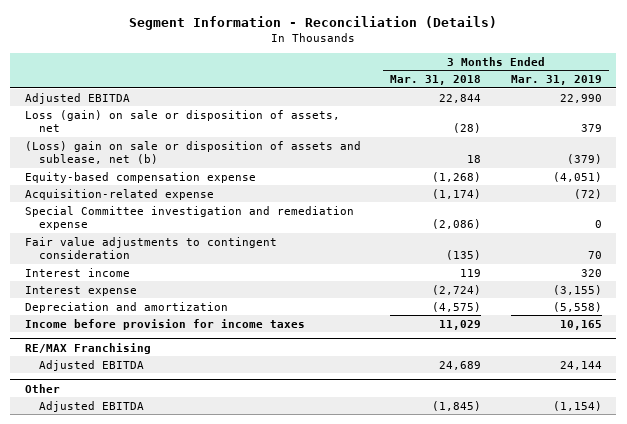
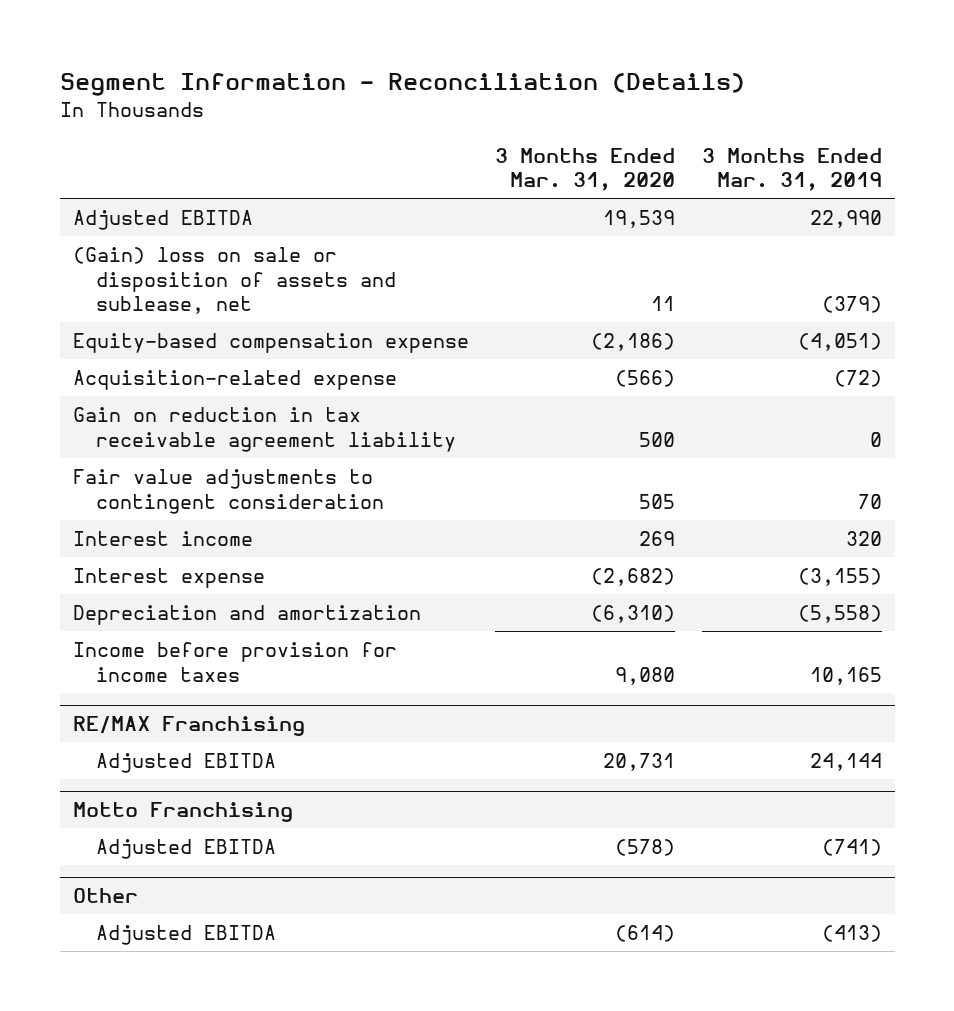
- | 3 Months Ended Mar. 31, 2018 | 3 Months Ended Mar. 31, 2019
+ | 3 Months Ended Mar. 31, 2020 | 3 Months Ended Mar. 31, 2019
- Loss (gain) on sale or disposition of assets, net | (28) | 379
- (Loss) gain on sale or disposition of assets and sublease, net (b) | 18 | (379)
+ (Gain) loss on sale or disposition of assets and sublease, net | 11 | (379)
- Special Committee investigation and remediation expense | (2,086) | 0
+ Gain on reduction in tax receivable agreement liability | 500 | 0
+ Motto Franchising
+ Adjusted EBITDA | (578) | (741)
@ Other
- Adjusted EBITDA | (1,845) | (1,154)
+ Adjusted EBITDA | (614) | (413)

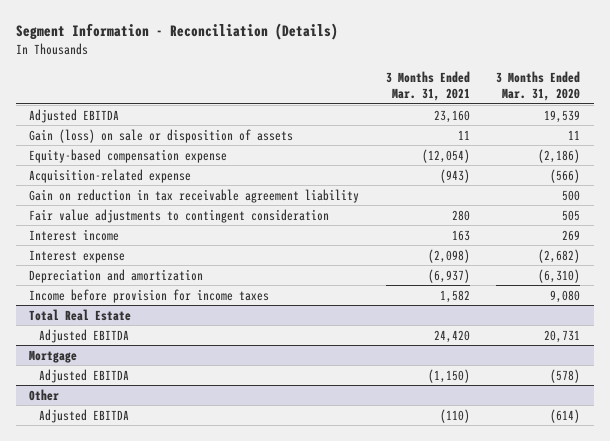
- | 3 Months Ended Mar. 31, 2020 | 3 Months Ended Mar. 31, 2019
+ | 3 Months Ended Mar. 31, 2021 | 3 Months Ended Mar. 31, 2020
- (Gain) loss on sale or disposition of assets and sublease, net | 11 | (379)
+ Gain (loss) on sale or disposition of assets | 11 | 11
- RE/MAX Franchising
+ Total Real Estate
- Motto Franchising
+ Mortgage

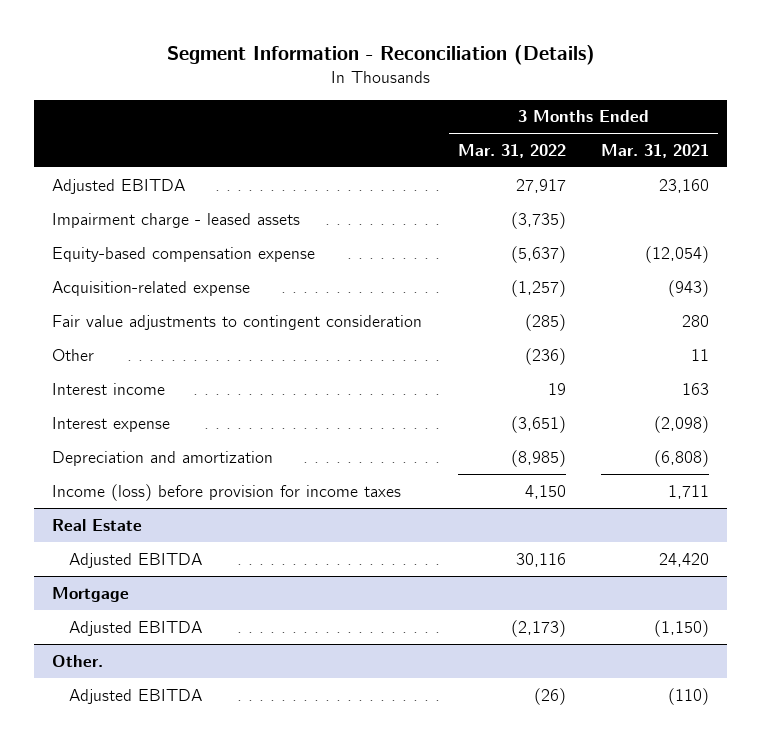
- | 3 Months Ended Mar. 31, 2021 | 3 Months Ended Mar. 31, 2020
+ | 3 Months Ended Mar. 31, 2022 | 3 Months Ended Mar. 31, 2021
- Gain (loss) on sale or disposition of assets | 11 | 11
+ Impairment charge - leased assets | (3,735) |
- Gain on reduction in tax receivable agreement liability | | 500
+ Other | (236) | 11
- Depreciation and amortization | (6,937) | (6,310)
- Income before provision for income taxes | 1,582 | 9,080
- Total Real Estate
+ Depreciation and amortization | (8,985) | (6,808)
+ Income (loss) before provision for income taxes | 4,150 | 1,711
+ Real Estate
- Other
+ Other.

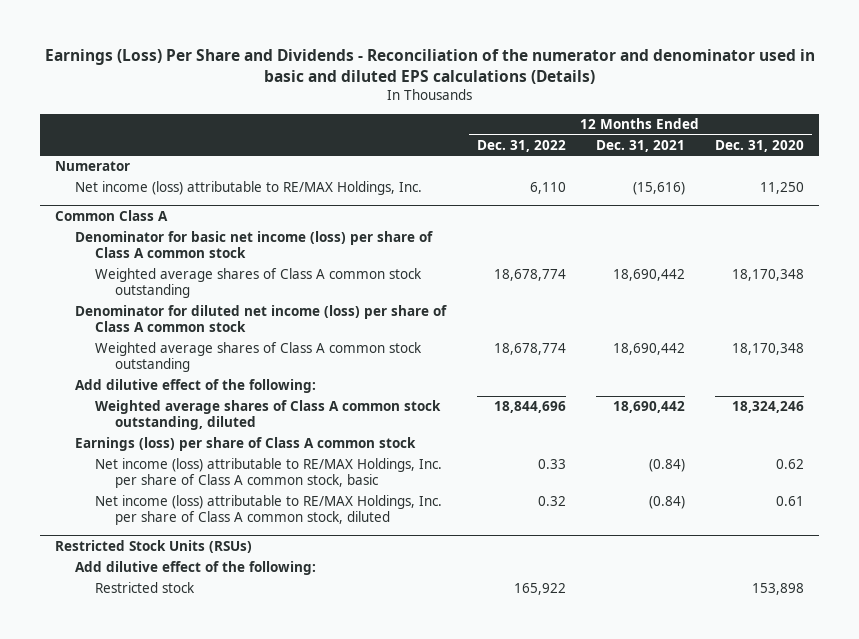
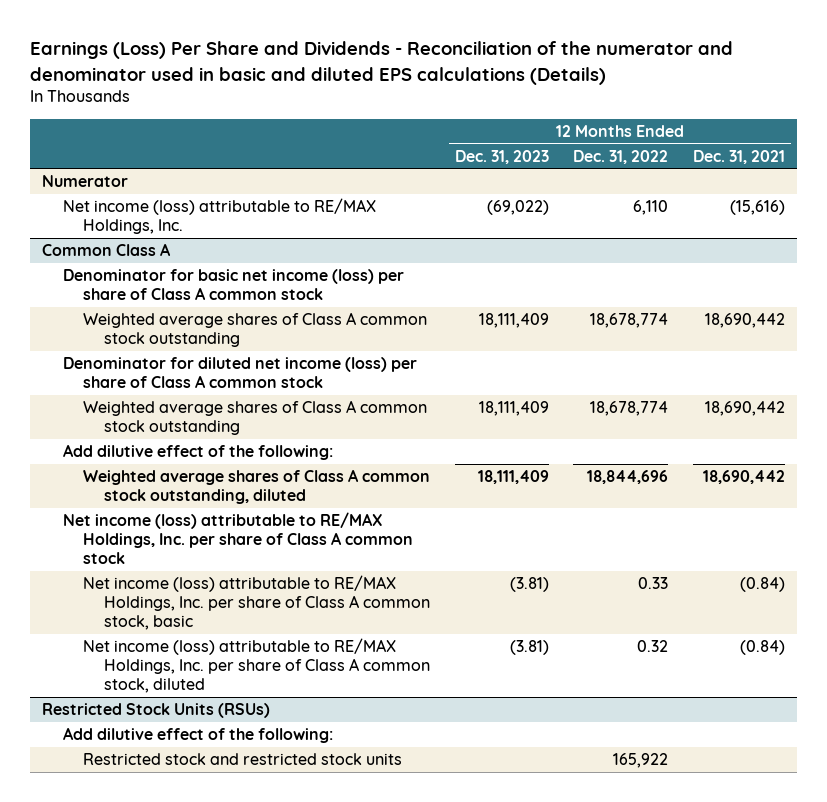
- | 12 Months Ended Dec. 31, 2022 | 12 Months Ended Dec. 31, 2021 | 12 Months Ended Dec. 31, 2020
+ | 12 Months Ended Dec. 31, 2023 | 12 Months Ended Dec. 31, 2022 | 12 Months Ended Dec. 31, 2021
@ Common Class A
- Earnings (loss) per share of Class A common stock
+ Net income (loss) attributable to RE/MAX Holdings, Inc. per share of Class A common stock
@ Restricted Stock Units (RSUs)
- Restricted stock | 165,922 | | 153,898
+ Restricted stock and restricted stock units | | 165,922 |

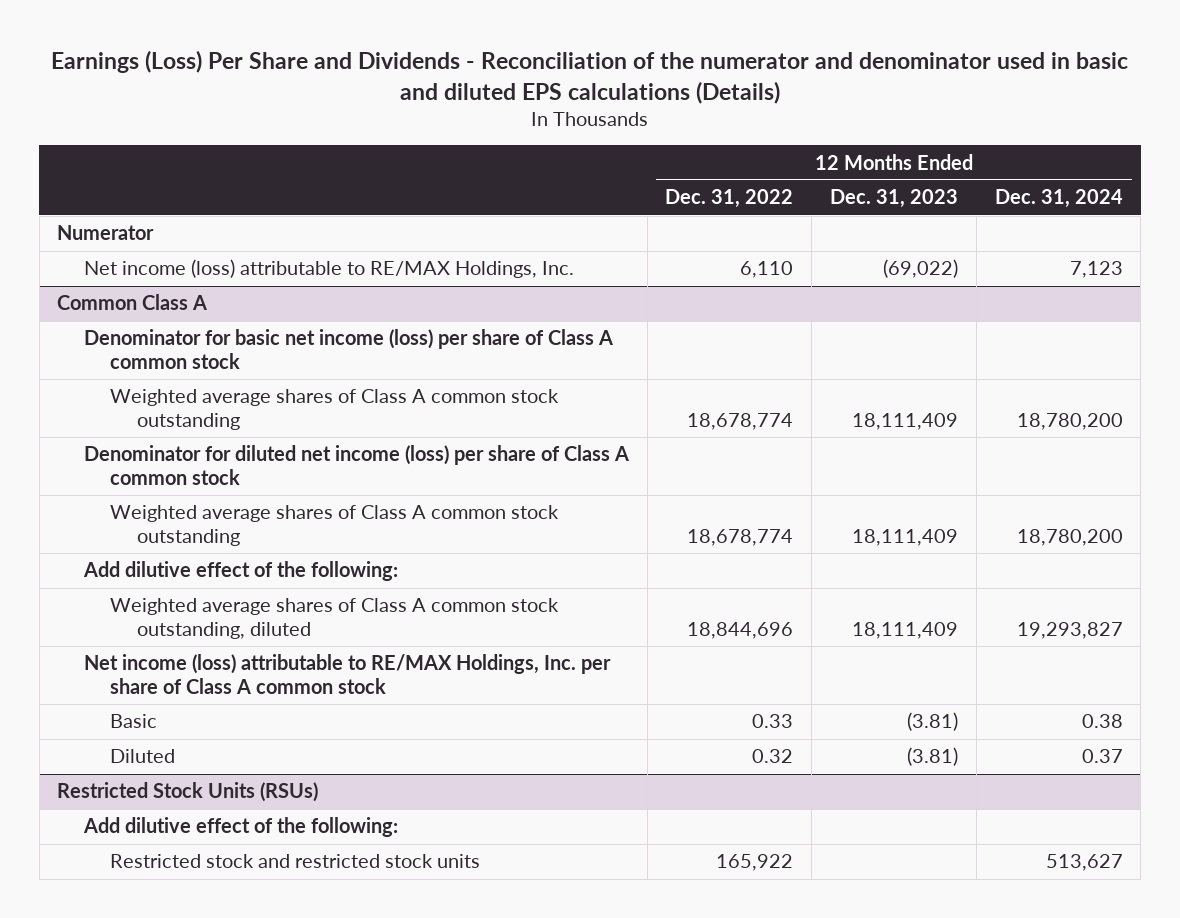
- | 12 Months Ended Dec. 31, 2023 | 12 Months Ended Dec. 31, 2022 | 12 Months Ended Dec. 31, 2021
+ | 12 Months Ended Dec. 31, 2022 | 12 Months Ended Dec. 31, 2023 | 12 Months Ended Dec. 31, 2024
@ Common Class A
- Net income (loss) attributable to RE/MAX Holdings, Inc. per share of Class A common stock, basic | (3.81) | 0.33 | (0.84)
- Net income (loss) attributable to RE/MAX Holdings, Inc. per share of Class A common stock, diluted | (3.81) | 0.32 | (0.84)
+ Basic | 0.33 | (3.81) | 0.38
+ Diluted | 0.32 | (3.81) | 0.37

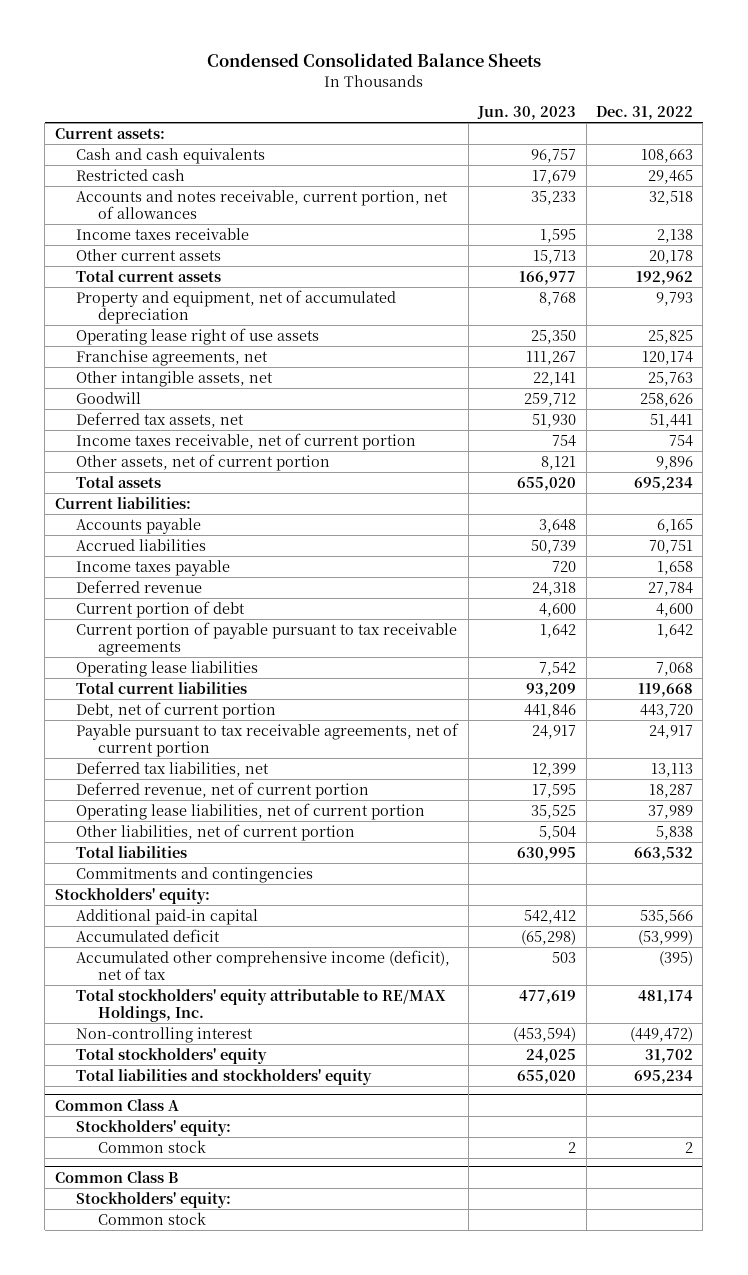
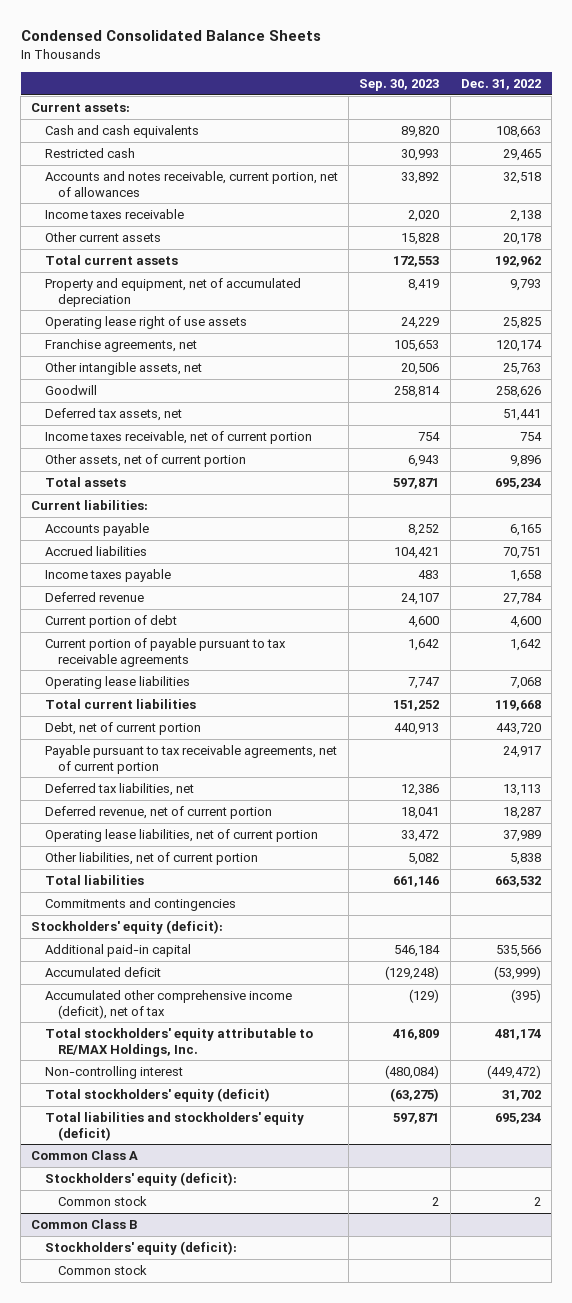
- | Jun. 30, 2023 | Dec. 31, 2022
+ | Sep. 30, 2023 | Dec. 31, 2022
- Stockholders' equity:
+ Stockholders' equity (deficit):
- Total stockholders' equity | 24,025 | 31,702
- Total liabilities and stockholders' equity | 655,020 | 695,234
+ Total stockholders' equity (deficit) | (63,275) | 31,702
+ Total liabilities and stockholders' equity (deficit) | 597,871 | 695,234
@ Common Class A
- Stockholders' equity:
+ Stockholders' equity (deficit):
@ Common Class B
- Stockholders' equity:
+ Stockholders' equity (deficit):

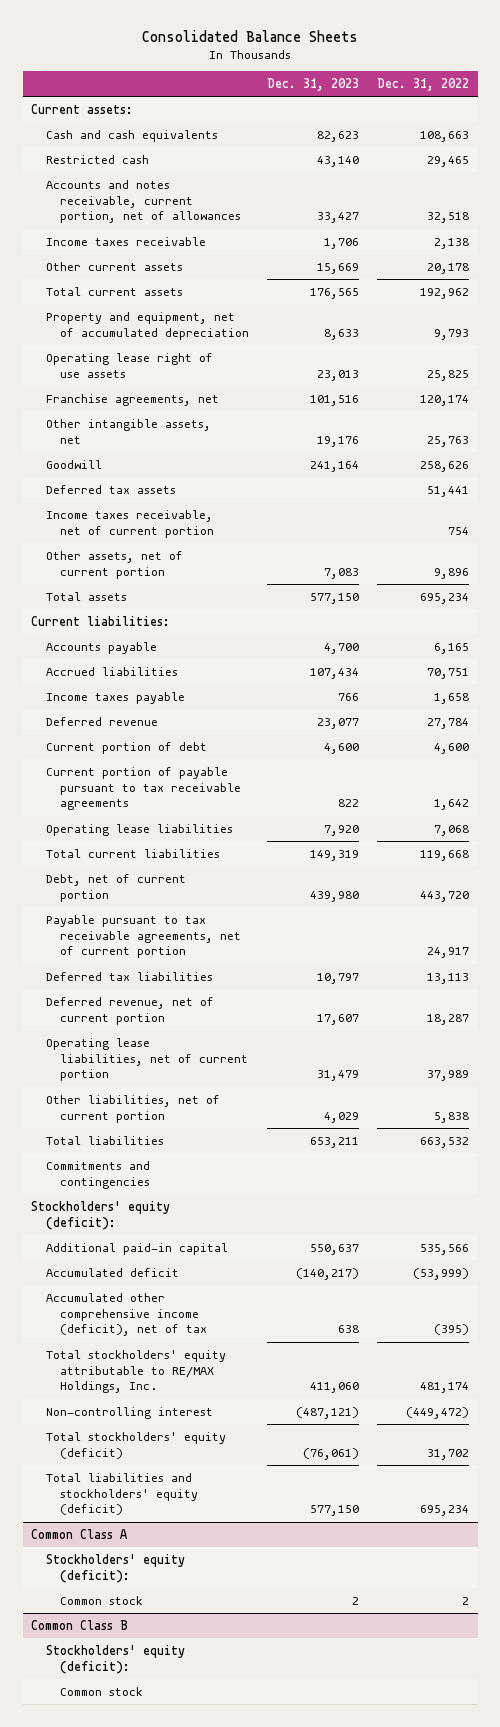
- Condensed Consolidated Balance Sheets
+ Consolidated Balance Sheets
- | Sep. 30, 2023 | Dec. 31, 2022
+ | Dec. 31, 2023 | Dec. 31, 2022
- Deferred tax assets, net | | 51,441
+ Deferred tax assets | | 51,441
- Deferred tax liabilities, net | 12,386 | 13,113
+ Deferred tax liabilities | 10,797 | 13,113

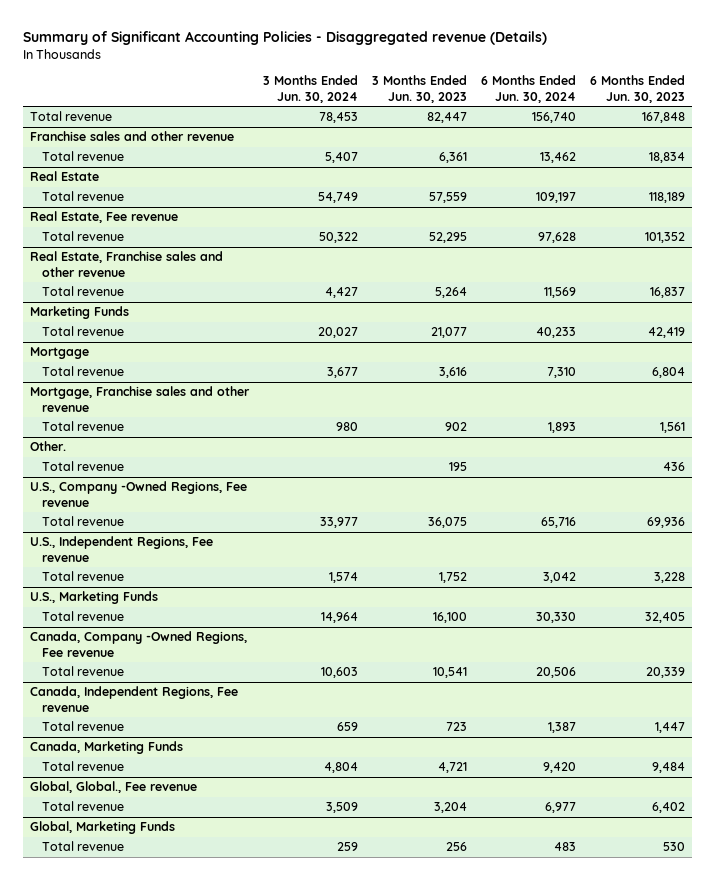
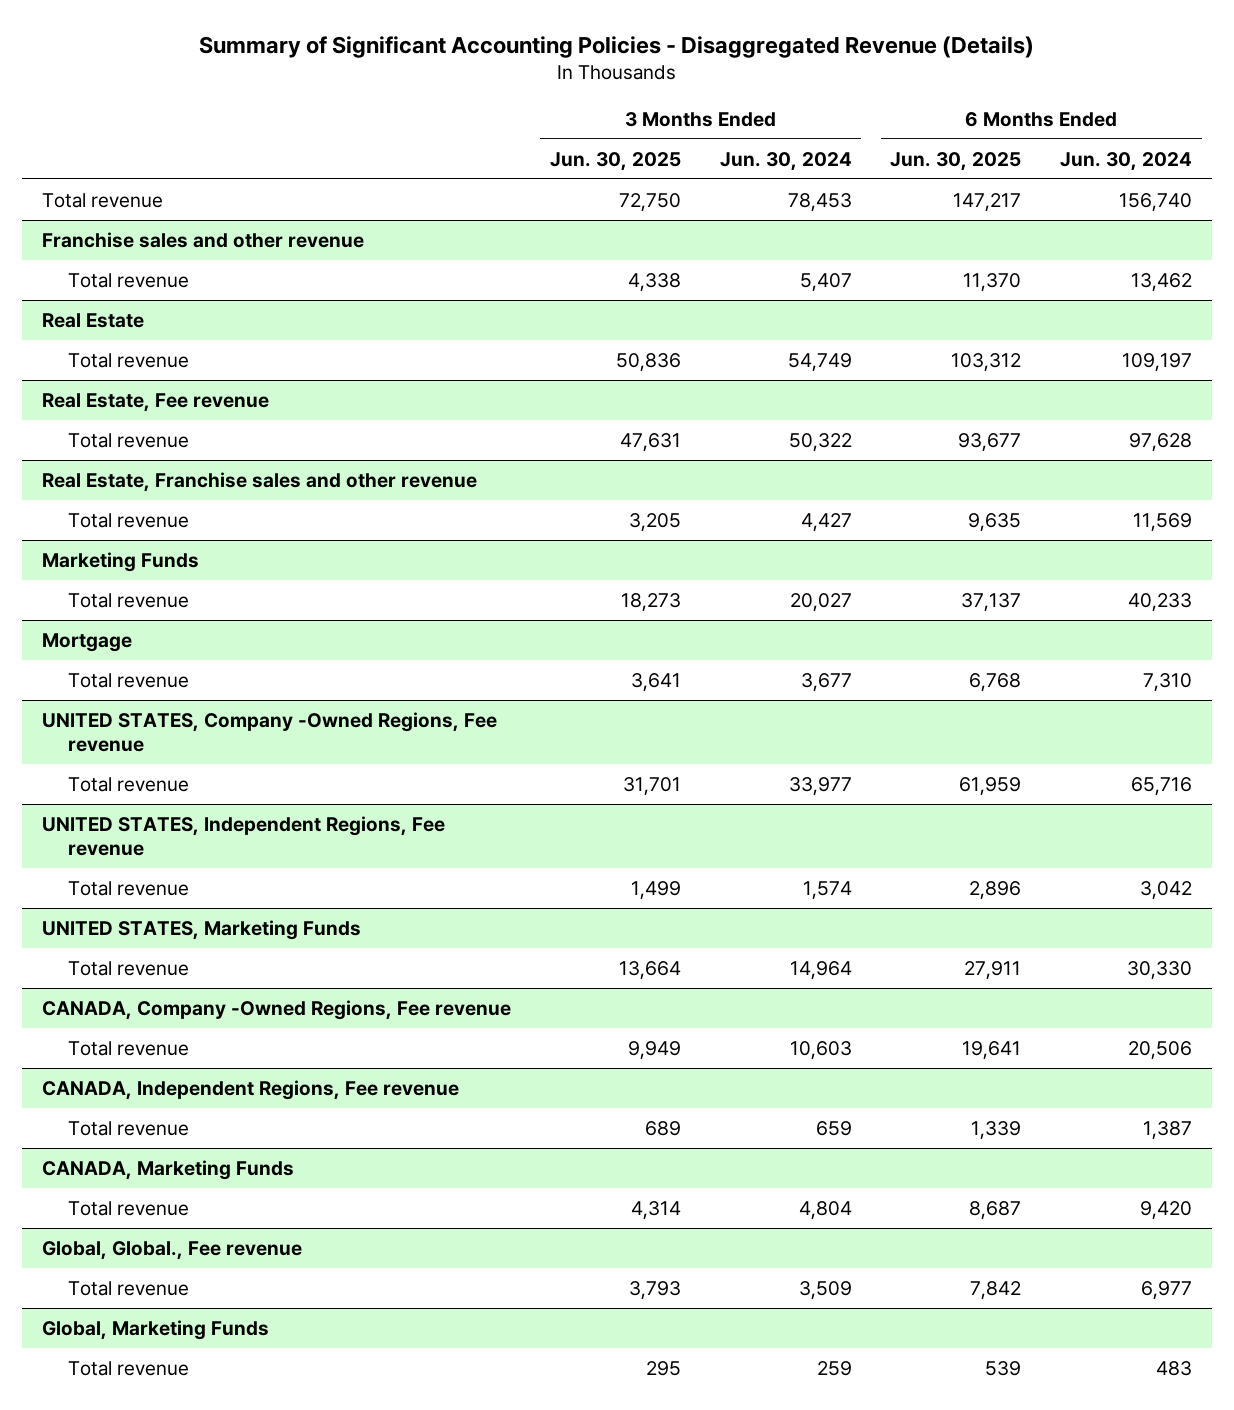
- Summary of Significant Accounting Policies - Disaggregated revenue (Details)
+ Summary of Significant Accounting Policies - Disaggregated Revenue (Details)
- | 3 Months Ended Jun. 30, 2024 | 3 Months Ended Jun. 30, 2023 | 6 Months Ended Jun. 30, 2024 | 6 Months Ended Jun. 30, 2023
+ | 3 Months Ended Jun. 30, 2025 | 3 Months Ended Jun. 30, 2024 | 6 Months Ended Jun. 30, 2025 | 6 Months Ended Jun. 30, 2024
- Mortgage, Franchise sales and other revenue
- Total revenue | 980 | 902 | 1,893 | 1,561
- Other.
- Total revenue | | 195 | | 436
- U.S., Company -Owned Regions, Fee revenue
+ UNITED STATES, Company -Owned Regions, Fee revenue
- U.S., Independent Regions, Fee revenue
+ UNITED STATES, Independent Regions, Fee revenue
- U.S., Marketing Funds
+ UNITED STATES, Marketing Funds
- Canada, Company -Owned Regions, Fee revenue
+ CANADA, Company -Owned Regions, Fee revenue
- Canada, Independent Regions, Fee revenue
+ CANADA, Independent Regions, Fee revenue
- Canada, Marketing Funds
+ CANADA, Marketing Funds

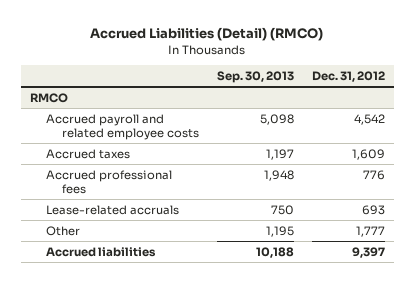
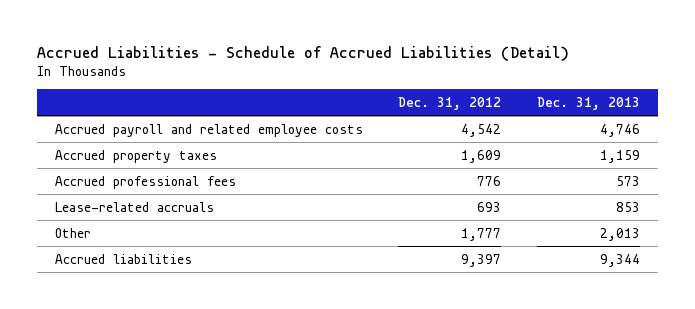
- Accrued Liabilities (Detail) (RMCO)
+ Accrued Liabilities - Schedule of Accrued Liabilities (Detail)
- | Sep. 30, 2013 | Dec. 31, 2012
+ | Dec. 31, 2012 | Dec. 31, 2013
- RMCO
- Accrued taxes | 1,197 | 1,609
+ Accrued property taxes | 1,609 | 1,159

